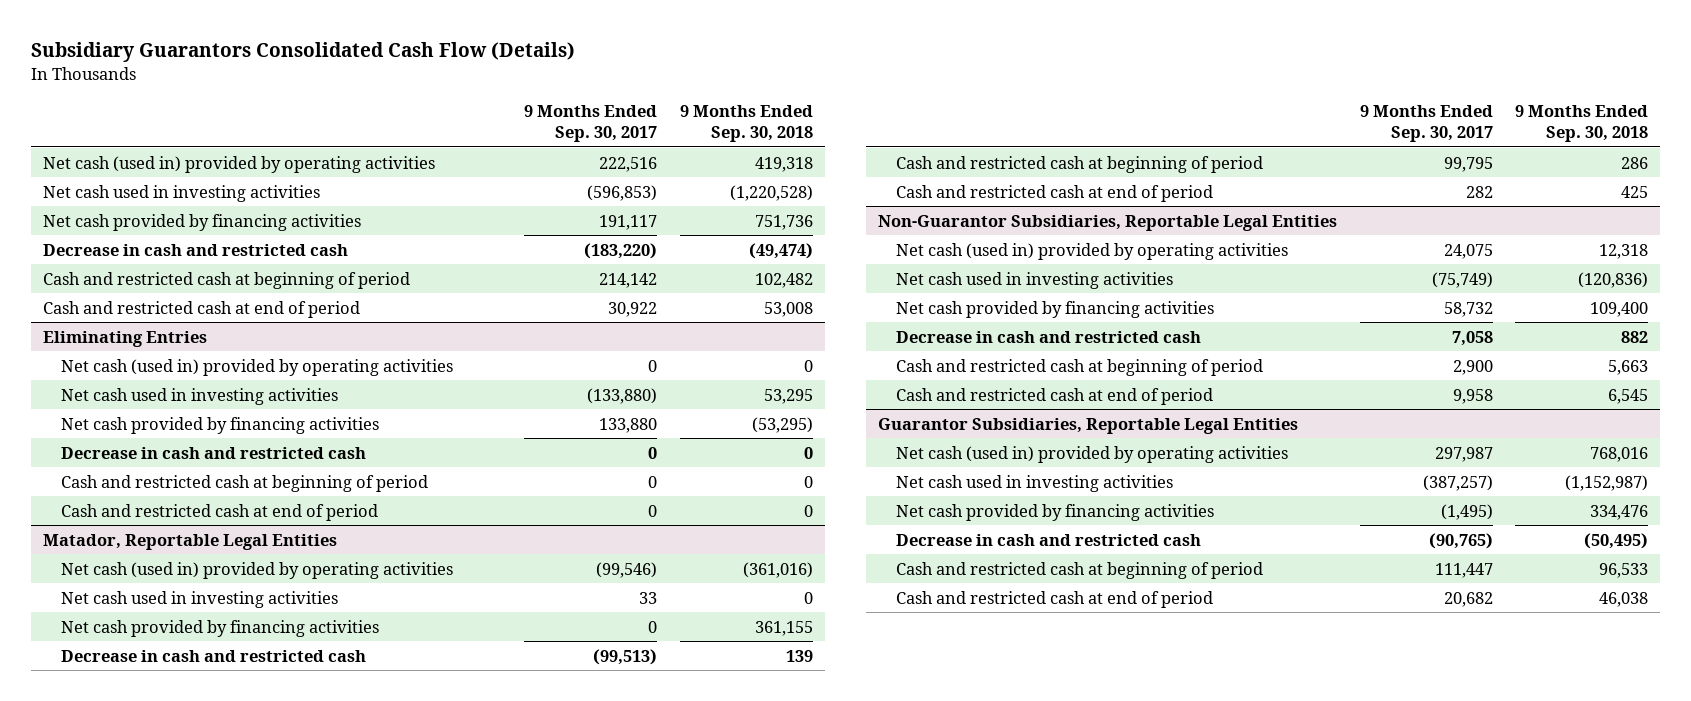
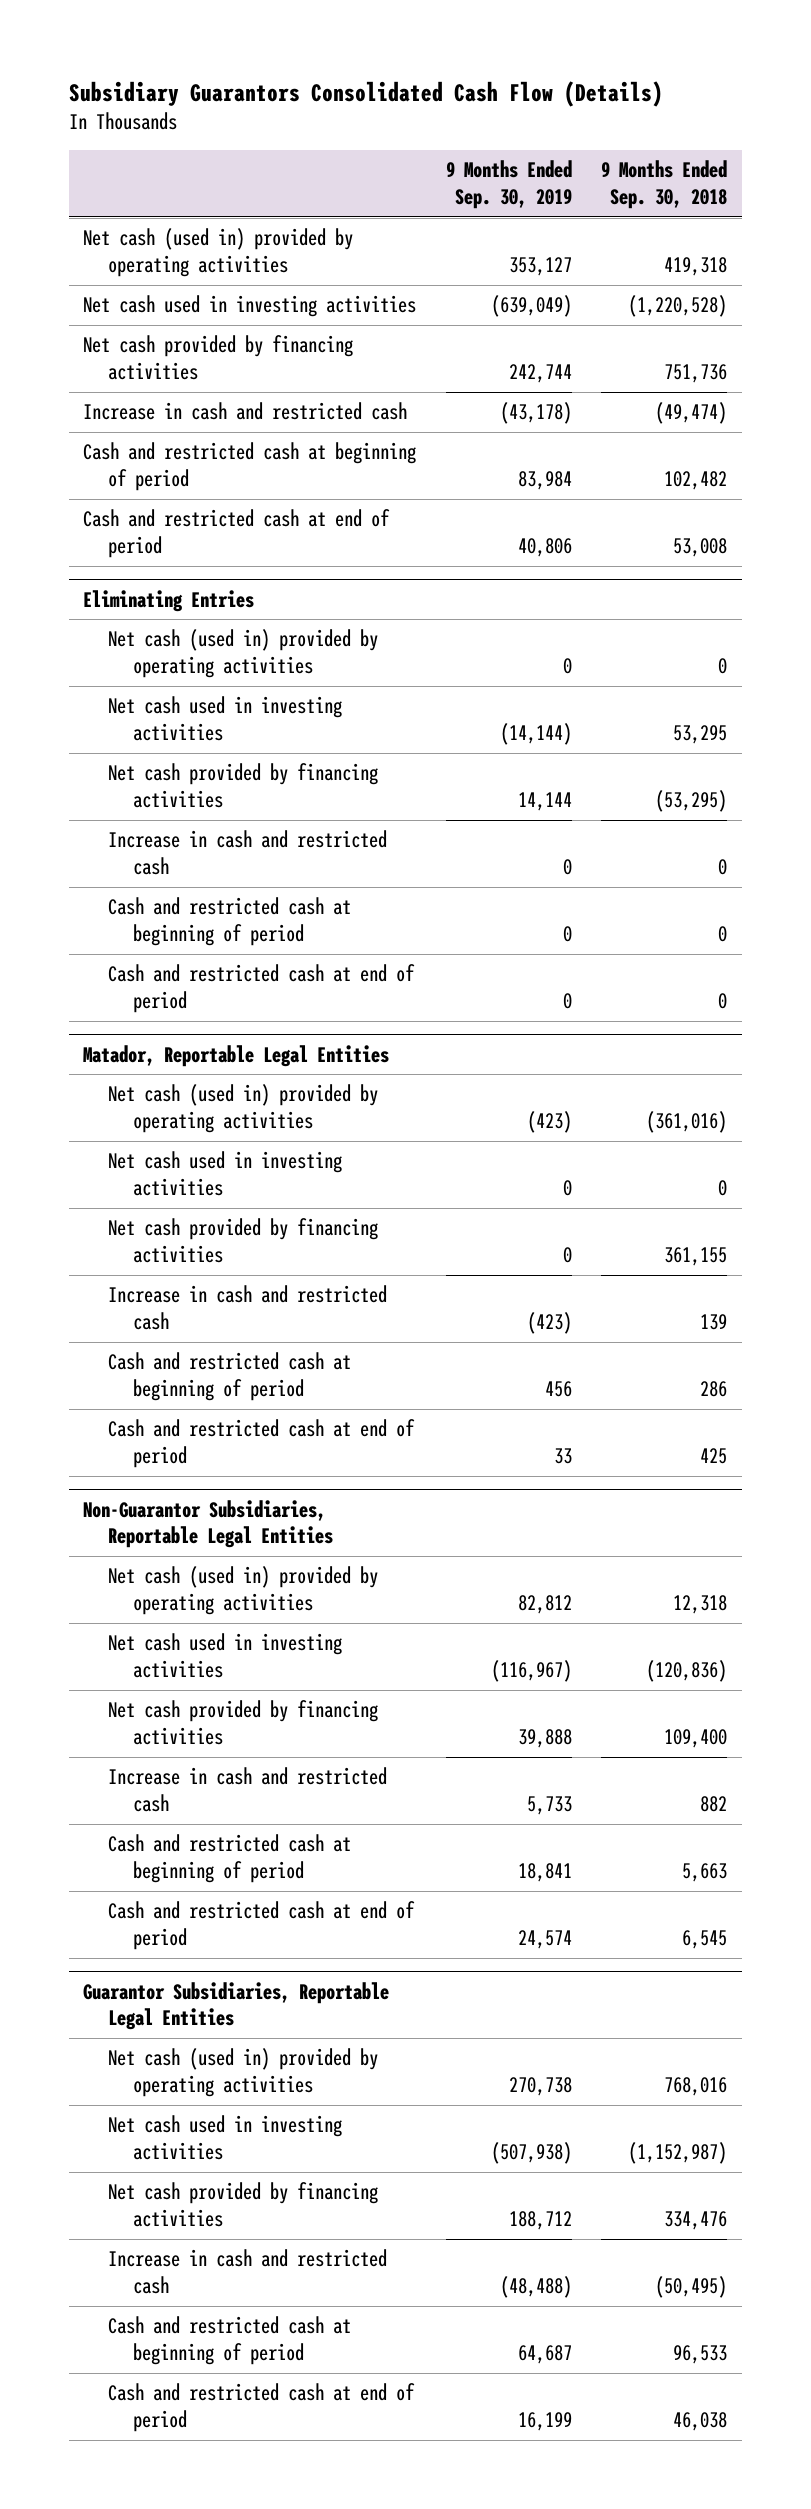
- | 9 Months Ended Sep. 30, 2017 | 9 Months Ended Sep. 30, 2018
+ | 9 Months Ended Sep. 30, 2019 | 9 Months Ended Sep. 30, 2018
- Decrease in cash and restricted cash | (183,220) | (49,474)
+ Increase in cash and restricted cash | (43,178) | (49,474)
@ Eliminating Entries
- Decrease in cash and restricted cash | 0 | 0
+ Increase in cash and restricted cash | 0 | 0
@ Matador, Reportable Legal Entities
- Decrease in cash and restricted cash | (99,513) | 139
+ Increase in cash and restricted cash | (423) | 139
@ Non-Guarantor Subsidiaries, Reportable Legal Entities
- Decrease in cash and restricted cash | 7,058 | 882
+ Increase in cash and restricted cash | 5,733 | 882
@ Guarantor Subsidiaries, Reportable Legal Entities
- Decrease in cash and restricted cash | (90,765) | (50,495)
+ Increase in cash and restricted cash | (48,488) | (50,495)

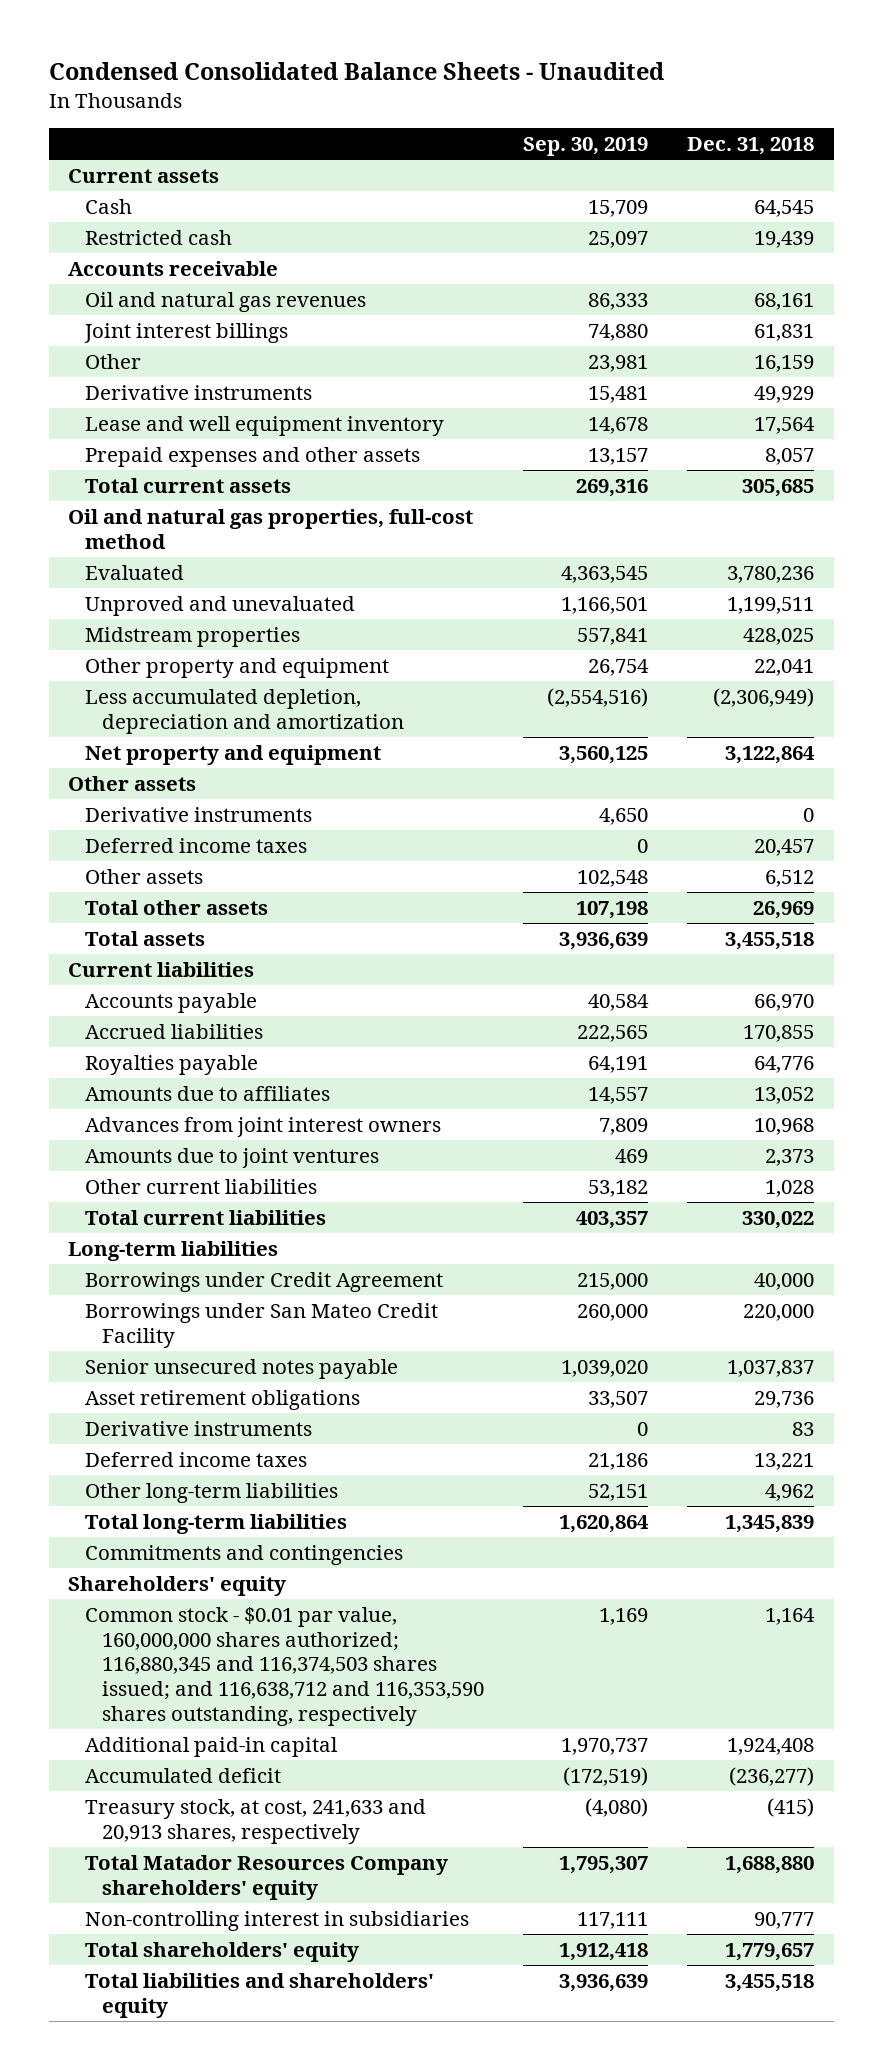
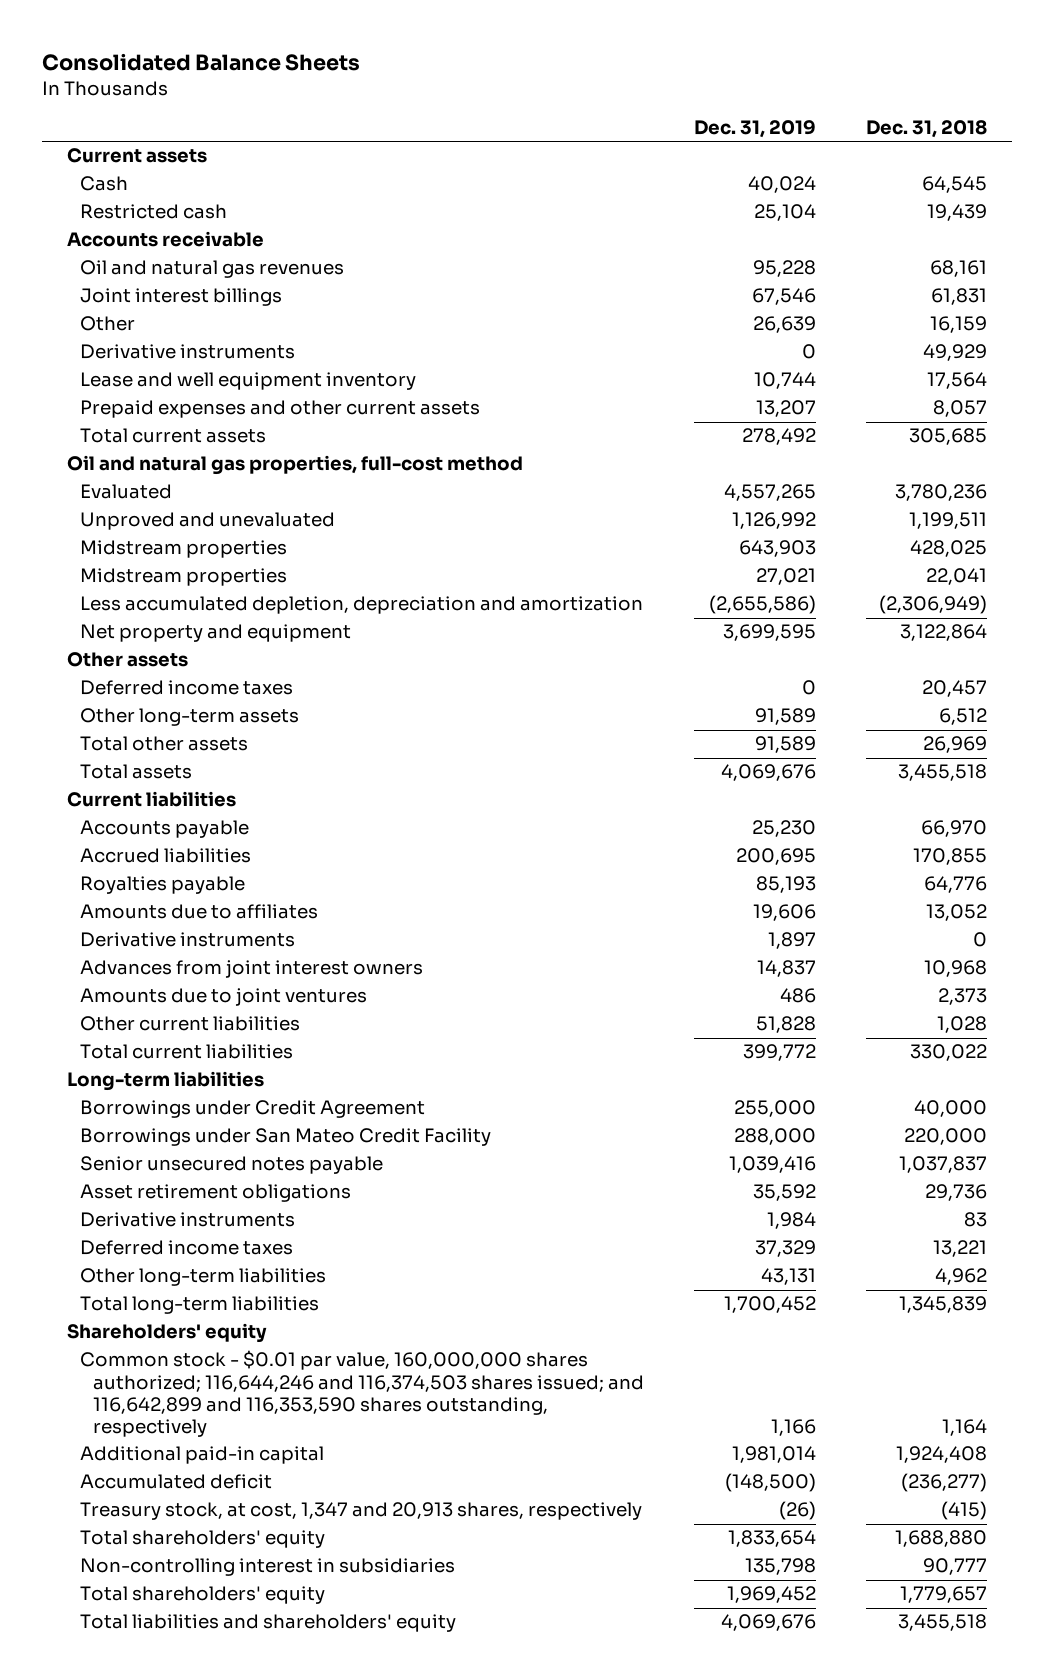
- Condensed Consolidated Balance Sheets - Unaudited
+ Consolidated Balance Sheets
- | Sep. 30, 2019 | Dec. 31, 2018
+ | Dec. 31, 2019 | Dec. 31, 2018
- Prepaid expenses and other assets | 13,157 | 8,057
+ Prepaid expenses and other current assets | 13,207 | 8,057
- Other property and equipment | 26,754 | 22,041
+ Midstream properties | 27,021 | 22,041
- Other assets | 102,548 | 6,512
+ Other long-term assets | 91,589 | 6,512
moved down: Derivative instruments | 1,897 | 0
- Commitments and contingencies
- Common stock - $0.01 par value, 160,000,000 shares authorized; 116,880,345 and 116,374,503 shares issued; and 116,638,712 and 116,353,590 shares outstanding, respectively | 1,169 | 1,164
+ Common stock - $0.01 par value, 160,000,000 shares authorized; 116,644,246 and 116,374,503 shares issued; and 116,642,899 and 116,353,590 shares outstanding, respectively | 1,166 | 1,164
- Treasury stock, at cost, 241,633 and 20,913 shares, respectively | (4,080) | (415)
- Total Matador Resources Company shareholders' equity | 1,795,307 | 1,688,880
+ Treasury stock, at cost, 1,347 and 20,913 shares, respectively | (26) | (415)
+ Total shareholders' equity | 1,833,654 | 1,688,880

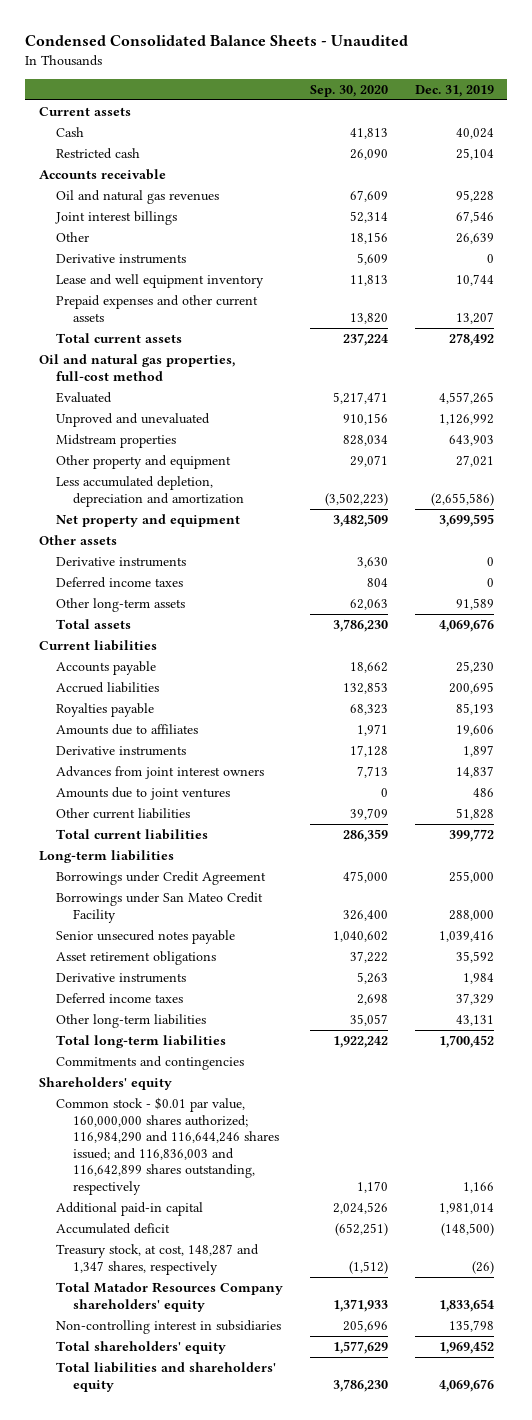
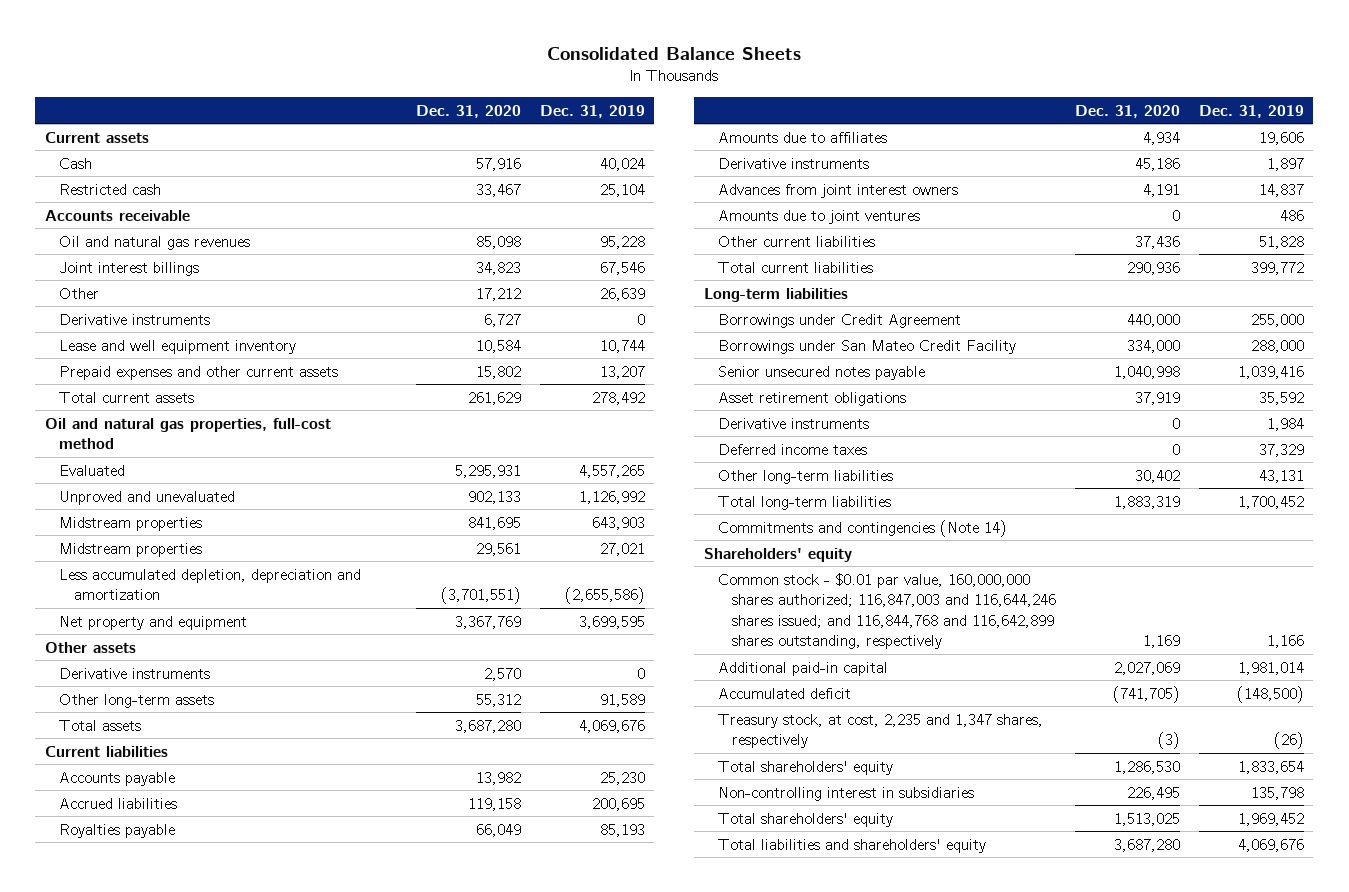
- Condensed Consolidated Balance Sheets - Unaudited
+ Consolidated Balance Sheets
- | Sep. 30, 2020 | Dec. 31, 2019
+ | Dec. 31, 2020 | Dec. 31, 2019
- Other property and equipment | 29,071 | 27,021
+ Midstream properties | 29,561 | 27,021
- Deferred income taxes | 804 | 0
- Commitments and contingencies
+ Commitments and contingencies (Note 14)
- Common stock - $0.01 par value, 160,000,000 shares authorized; 116,984,290 and 116,644,246 shares issued; and 116,836,003 and 116,642,899 shares outstanding, respectively | 1,170 | 1,166
+ Common stock - $0.01 par value, 160,000,000 shares authorized; 116,847,003 and 116,644,246 shares issued; and 116,844,768 and 116,642,899 shares outstanding, respectively | 1,169 | 1,166
- Treasury stock, at cost, 148,287 and 1,347 shares, respectively | (1,512) | (26)
- Total Matador Resources Company shareholders' equity | 1,371,933 | 1,833,654
+ Treasury stock, at cost, 2,235 and 1,347 shares, respectively | (3) | (26)
+ Total shareholders' equity | 1,286,530 | 1,833,654

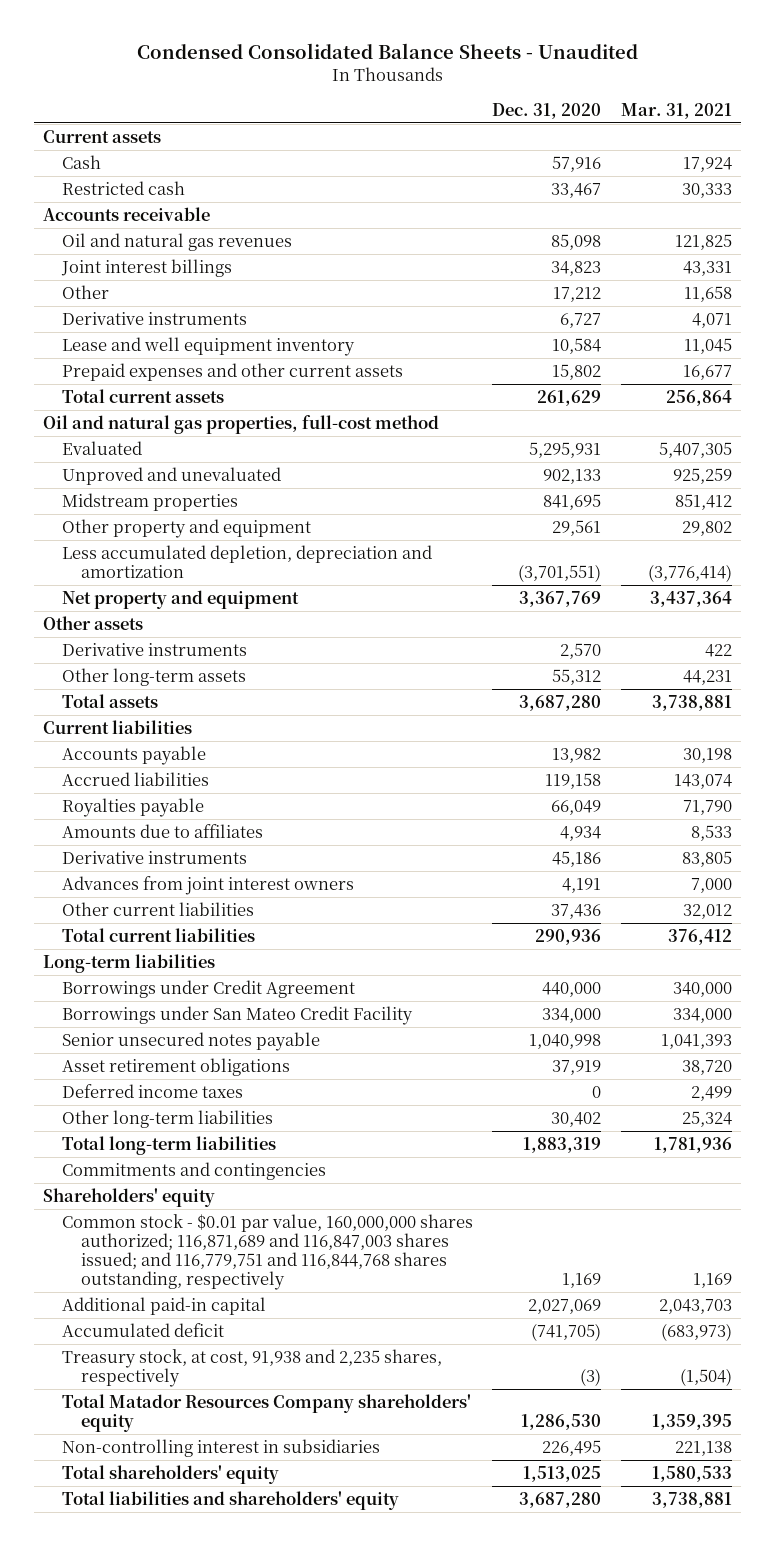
- Consolidated Balance Sheets
+ Condensed Consolidated Balance Sheets - Unaudited
- | Dec. 31, 2020 | Dec. 31, 2019
+ | Dec. 31, 2020 | Mar. 31, 2021
- Midstream properties | 29,561 | 27,021
+ Other property and equipment | 29,561 | 29,802
- Amounts due to joint ventures | 0 | 486
- Derivative instruments | 0 | 1,984
- Commitments and contingencies (Note 14)
+ Commitments and contingencies
- Common stock - $0.01 par value, 160,000,000 shares authorized; 116,847,003 and 116,644,246 shares issued; and 116,844,768 and 116,642,899 shares outstanding, respectively | 1,169 | 1,166
+ Common stock - $0.01 par value, 160,000,000 shares authorized; 116,871,689 and 116,847,003 shares issued; and 116,779,751 and 116,844,768 shares outstanding, respectively | 1,169 | 1,169
- Treasury stock, at cost, 2,235 and 1,347 shares, respectively | (3) | (26)
- Total shareholders' equity | 1,286,530 | 1,833,654
+ Treasury stock, at cost, 91,938 and 2,235 shares, respectively | (3) | (1,504)
+ Total Matador Resources Company shareholders' equity | 1,286,530 | 1,359,395

